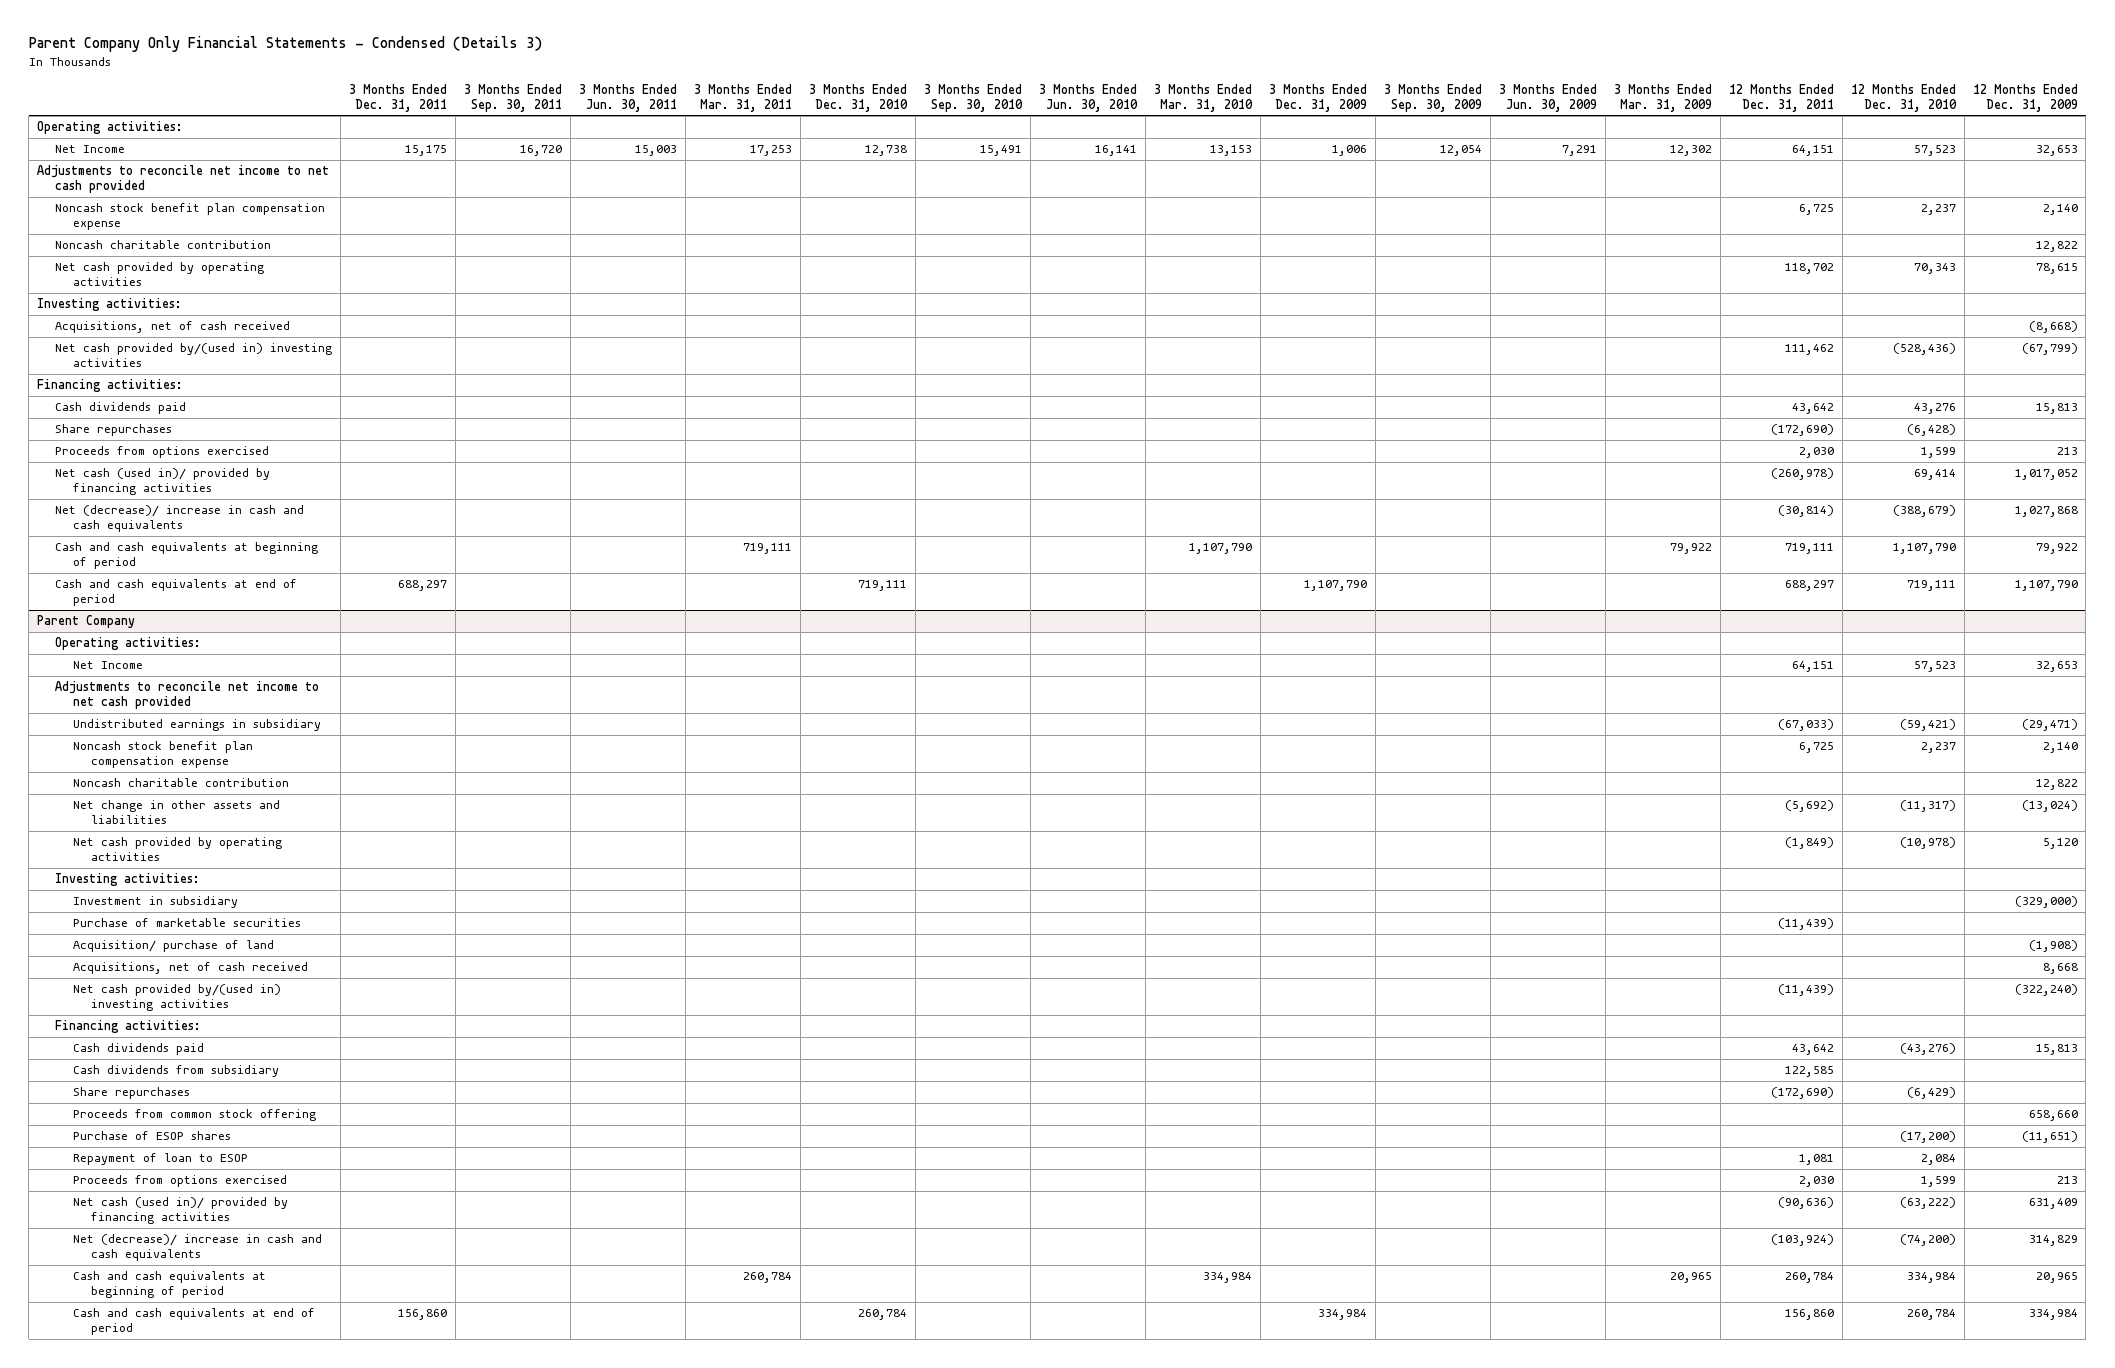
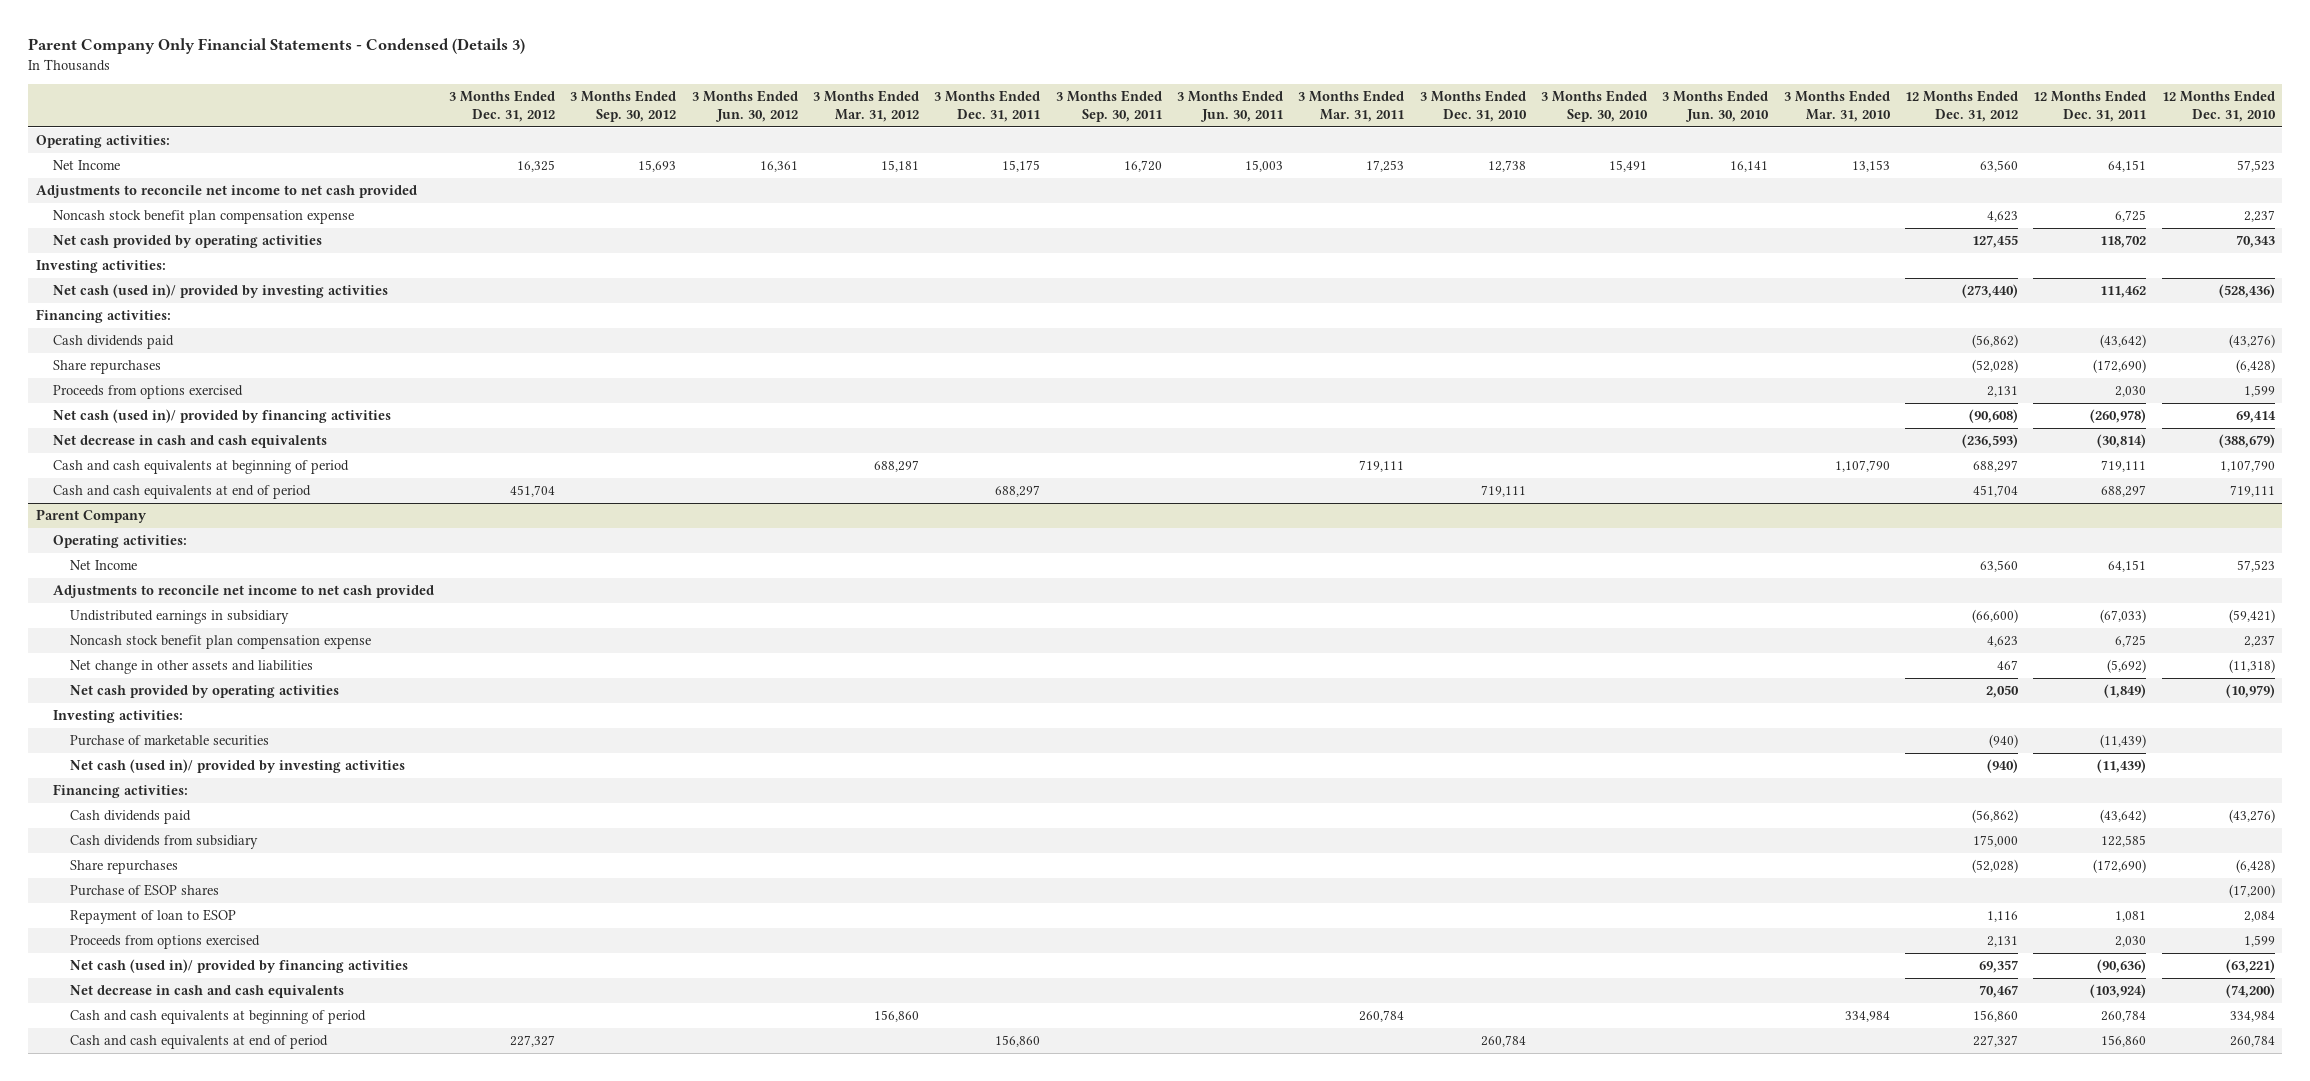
- | 3 Months Ended Dec. 31, 2011 | 3 Months Ended Sep. 30, 2011 | 3 Months Ended Jun. 30, 2011 | 3 Months Ended Mar. 31, 2011 | 3 Months Ended Dec. 31, 2010 | 3 Months Ended Sep. 30, 2010 | 3 Months Ended Jun. 30, 2010 | 3 Months Ended Mar. 31, 2010 | 3 Months Ended Dec. 31, 2009 | 3 Months Ended Sep. 30, 2009 | 3 Months Ended Jun. 30, 2009 | 3 Months Ended Mar. 31, 2009 | 12 Months Ended Dec. 31, 2011 | 12 Months Ended Dec. 31, 2010 | 12 Months Ended Dec. 31, 2009
+ | 3 Months Ended Dec. 31, 2012 | 3 Months Ended Sep. 30, 2012 | 3 Months Ended Jun. 30, 2012 | 3 Months Ended Mar. 31, 2012 | 3 Months Ended Dec. 31, 2011 | 3 Months Ended Sep. 30, 2011 | 3 Months Ended Jun. 30, 2011 | 3 Months Ended Mar. 31, 2011 | 3 Months Ended Dec. 31, 2010 | 3 Months Ended Sep. 30, 2010 | 3 Months Ended Jun. 30, 2010 | 3 Months Ended Mar. 31, 2010 | 12 Months Ended Dec. 31, 2012 | 12 Months Ended Dec. 31, 2011 | 12 Months Ended Dec. 31, 2010
- Noncash charitable contribution | | | | | | | | | | | | | | | 12,822
- Acquisitions, net of cash received | | | | | | | | | | | | | | | (8,668)
- Net cash provided by/(used in) investing activities | | | | | | | | | | | | | 111,462 | (528,436) | (67,799)
+ Net cash (used in)/ provided by investing activities | | | | | | | | | | | | | (273,440) | 111,462 | (528,436)
- Cash dividends paid | | | | | | | | | | | | | 43,642 | 43,276 | 15,813
+ Cash dividends paid | | | | | | | | | | | | | (56,862) | (43,642) | (43,276)
- Net (decrease)/ increase in cash and cash equivalents | | | | | | | | | | | | | (30,814) | (388,679) | 1,027,868
+ Net decrease in cash and cash equivalents | | | | | | | | | | | | | (236,593) | (30,814) | (388,679)
@ Parent Company
- Noncash charitable contribution | | | | | | | | | | | | | | | 12,822
- Net change in other assets and liabilities | | | | | | | | | | | | | (5,692) | (11,317) | (13,024)
- Net cash provided by operating activities | | | | | | | | | | | | | (1,849) | (10,978) | 5,120
+ Net change in other assets and liabilities | | | | | | | | | | | | | 467 | (5,692) | (11,318)
+ Net cash provided by operating activities | | | | | | | | | | | | | 2,050 | (1,849) | (10,979)
- Investment in subsidiary | | | | | | | | | | | | | | | (329,000)
- Acquisition/ purchase of land | | | | | | | | | | | | | | | (1,908)
- Acquisitions, net of cash received | | | | | | | | | | | | | | | 8,668
- Net cash provided by/(used in) investing activities | | | | | | | | | | | | | (11,439) | | (322,240)
+ Net cash (used in)/ provided by investing activities | | | | | | | | | | | | | (940) | (11,439) |
- Cash dividends paid | | | | | | | | | | | | | 43,642 | (43,276) | 15,813
+ Cash dividends paid | | | | | | | | | | | | | (56,862) | (43,642) | (43,276)
- Share repurchases | | | | | | | | | | | | | (172,690) | (6,429) |
- Proceeds from common stock offering | | | | | | | | | | | | | | | 658,660
+ Share repurchases | | | | | | | | | | | | | (52,028) | (172,690) | (6,428)
- Net cash (used in)/ provided by financing activities | | | | | | | | | | | | | (90,636) | (63,222) | 631,409
- Net (decrease)/ increase in cash and cash equivalents | | | | | | | | | | | | | (103,924) | (74,200) | 314,829
+ Net cash (used in)/ provided by financing activities | | | | | | | | | | | | | 69,357 | (90,636) | (63,221)
+ Net decrease in cash and cash equivalents | | | | | | | | | | | | | 70,467 | (103,924) | (74,200)

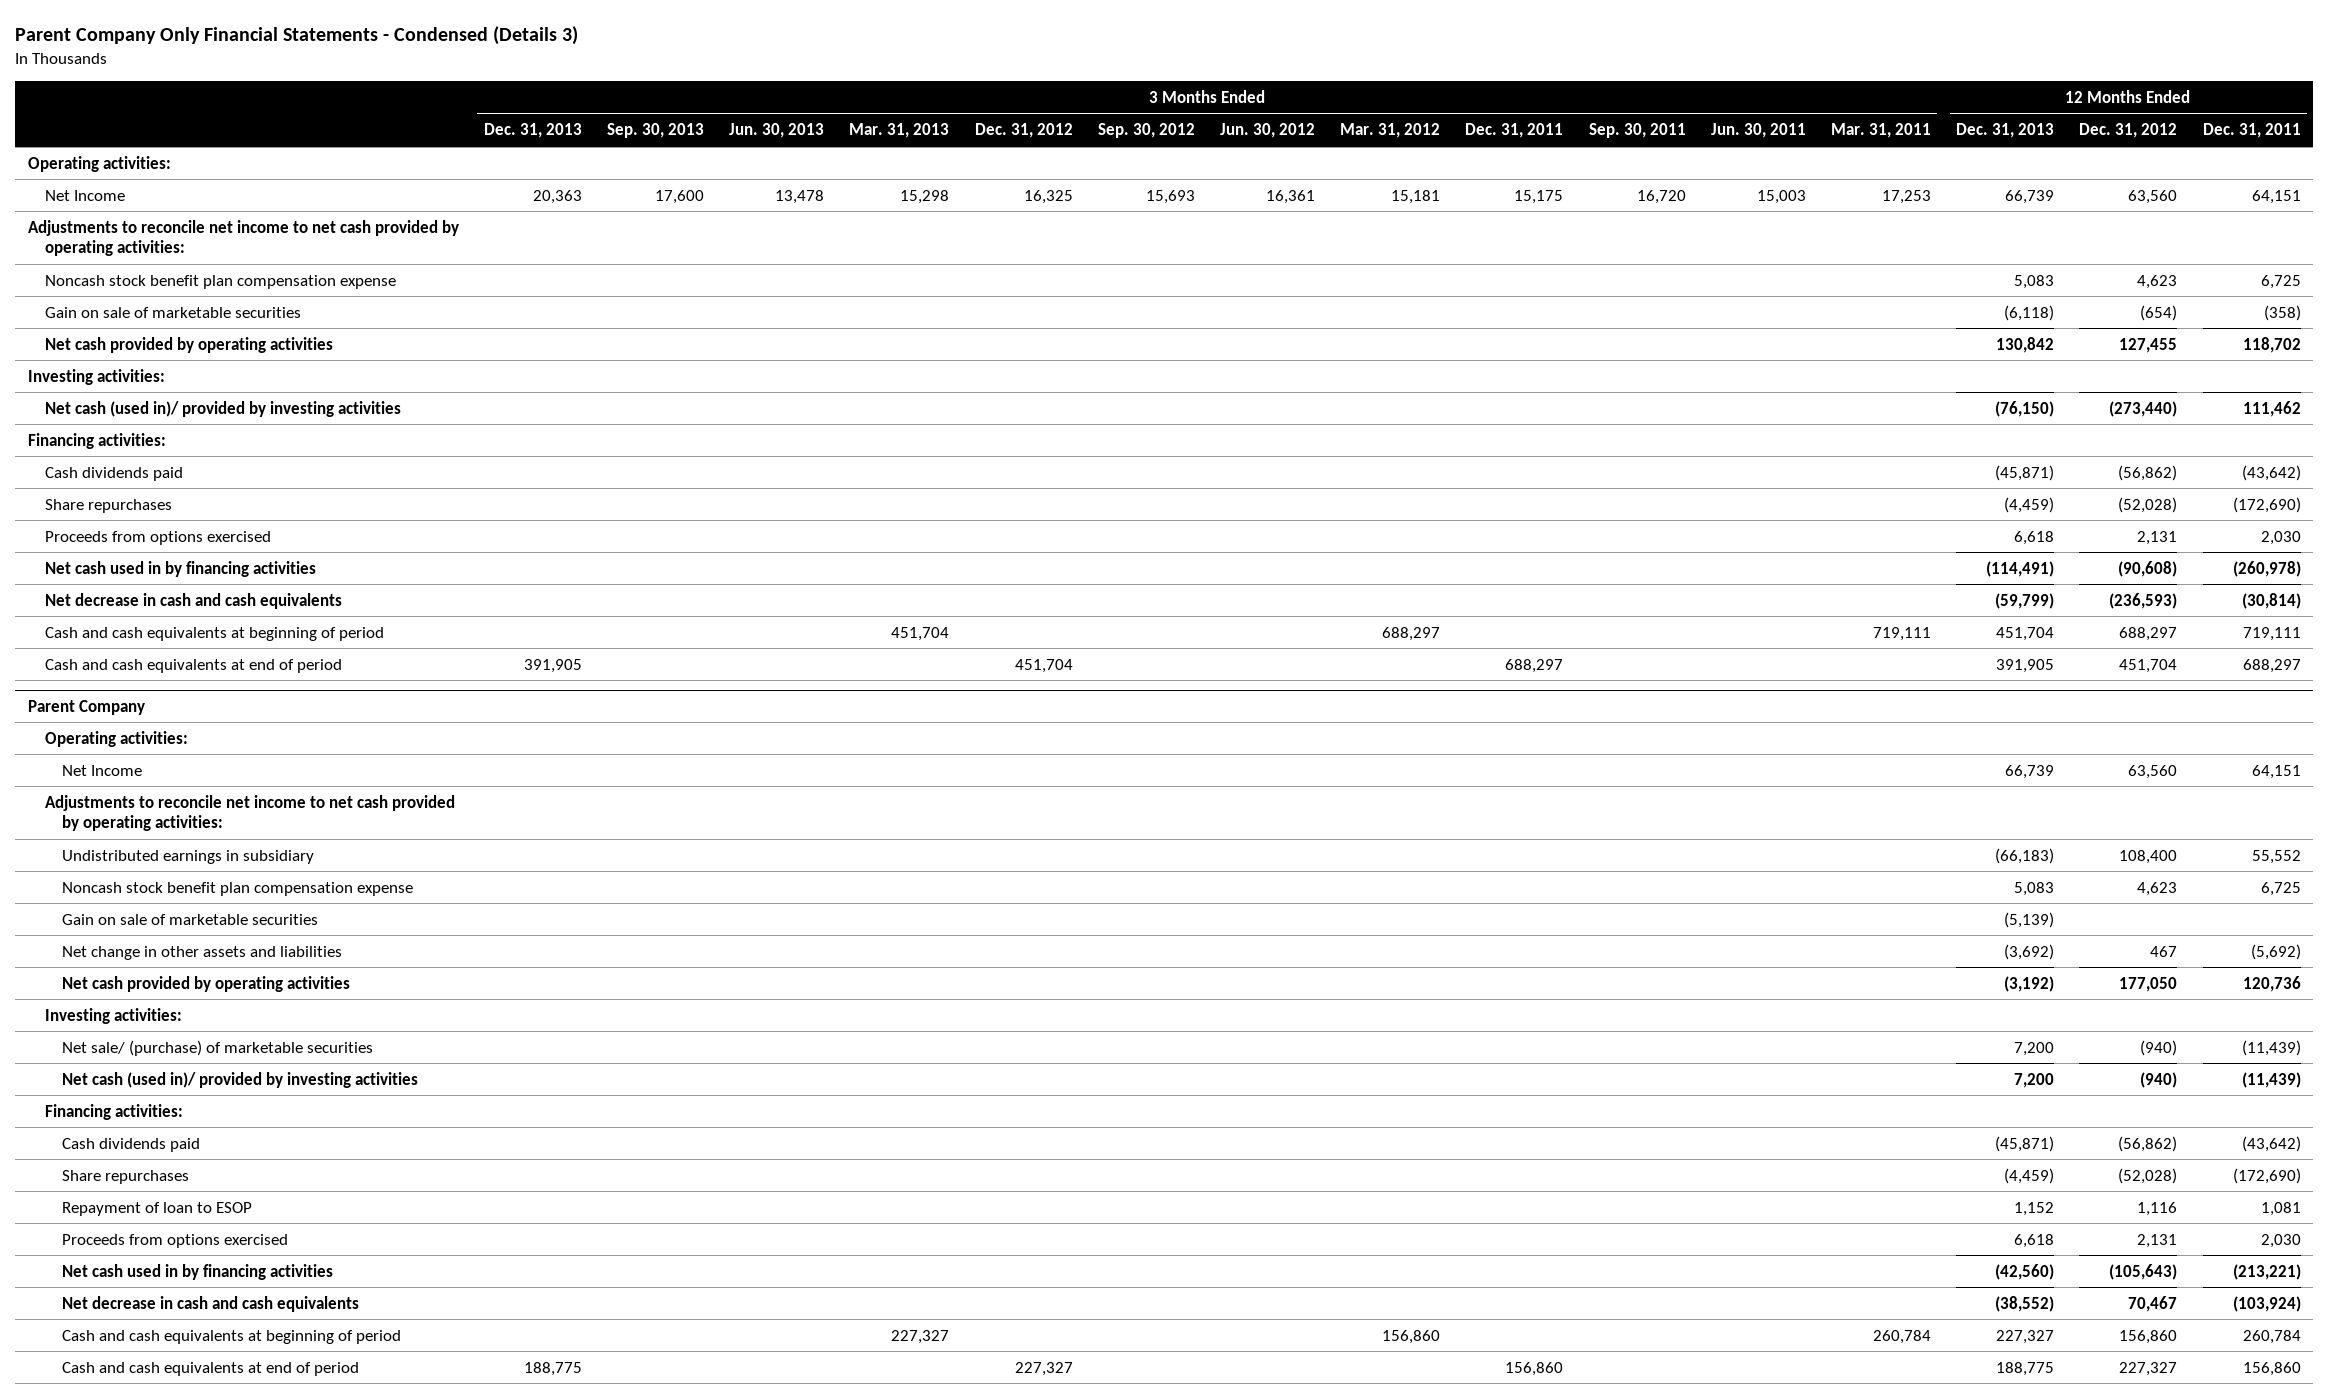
- | 3 Months Ended Dec. 31, 2012 | 3 Months Ended Sep. 30, 2012 | 3 Months Ended Jun. 30, 2012 | 3 Months Ended Mar. 31, 2012 | 3 Months Ended Dec. 31, 2011 | 3 Months Ended Sep. 30, 2011 | 3 Months Ended Jun. 30, 2011 | 3 Months Ended Mar. 31, 2011 | 3 Months Ended Dec. 31, 2010 | 3 Months Ended Sep. 30, 2010 | 3 Months Ended Jun. 30, 2010 | 3 Months Ended Mar. 31, 2010 | 12 Months Ended Dec. 31, 2012 | 12 Months Ended Dec. 31, 2011 | 12 Months Ended Dec. 31, 2010
+ | 3 Months Ended Dec. 31, 2013 | 3 Months Ended Sep. 30, 2013 | 3 Months Ended Jun. 30, 2013 | 3 Months Ended Mar. 31, 2013 | 3 Months Ended Dec. 31, 2012 | 3 Months Ended Sep. 30, 2012 | 3 Months Ended Jun. 30, 2012 | 3 Months Ended Mar. 31, 2012 | 3 Months Ended Dec. 31, 2011 | 3 Months Ended Sep. 30, 2011 | 3 Months Ended Jun. 30, 2011 | 3 Months Ended Mar. 31, 2011 | 12 Months Ended Dec. 31, 2013 | 12 Months Ended Dec. 31, 2012 | 12 Months Ended Dec. 31, 2011
- Adjustments to reconcile net income to net cash provided
+ Adjustments to reconcile net income to net cash provided by operating activities:
+ Gain on sale of marketable securities | | | | | | | | | | | | | (6,118) | (654) | (358)
- Net cash (used in)/ provided by financing activities | | | | | | | | | | | | | (90,608) | (260,978) | 69,414
+ Net cash used in by financing activities | | | | | | | | | | | | | (114,491) | (90,608) | (260,978)
@ Parent Company
- Adjustments to reconcile net income to net cash provided
- Undistributed earnings in subsidiary | | | | | | | | | | | | | (66,600) | (67,033) | (59,421)
+ Adjustments to reconcile net income to net cash provided by operating activities:
+ Undistributed earnings in subsidiary | | | | | | | | | | | | | (66,183) | 108,400 | 55,552
+ Gain on sale of marketable securities | | | | | | | | | | | | | (5,139) | |
- Net cash provided by operating activities | | | | | | | | | | | | | 2,050 | (1,849) | (10,979)
+ Net cash provided by operating activities | | | | | | | | | | | | | (3,192) | 177,050 | 120,736
- Purchase of marketable securities | | | | | | | | | | | | | (940) | (11,439) |
+ Net sale/ (purchase) of marketable securities | | | | | | | | | | | | | 7,200 | (940) | (11,439)
- Cash dividends from subsidiary | | | | | | | | | | | | | 175,000 | 122,585 |
- Purchase of ESOP shares | | | | | | | | | | | | | | | (17,200)
- Net cash (used in)/ provided by financing activities | | | | | | | | | | | | | 69,357 | (90,636) | (63,221)
+ Net cash used in by financing activities | | | | | | | | | | | | | (42,560) | (105,643) | (213,221)

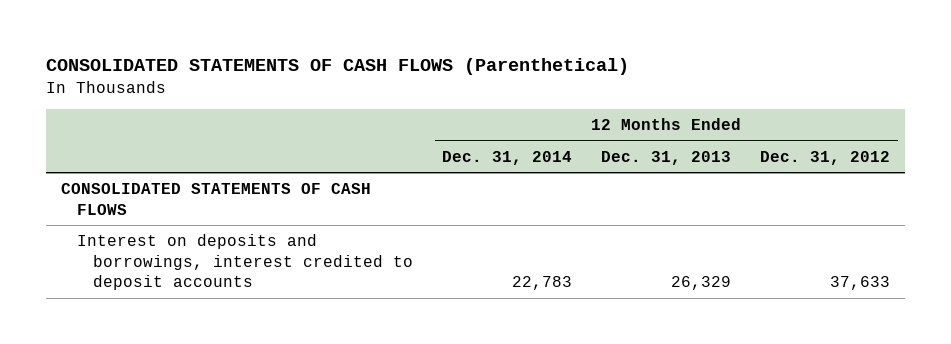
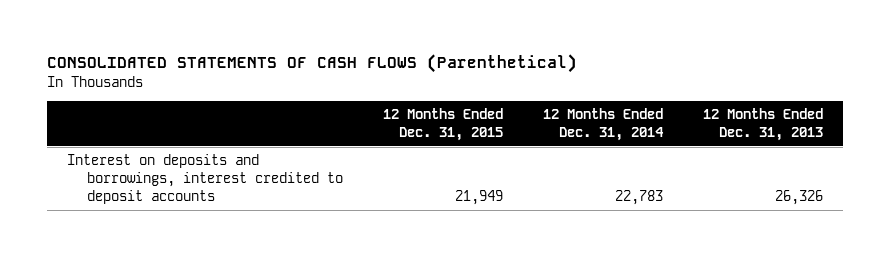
- | 12 Months Ended Dec. 31, 2014 | 12 Months Ended Dec. 31, 2013 | 12 Months Ended Dec. 31, 2012
+ | 12 Months Ended Dec. 31, 2015 | 12 Months Ended Dec. 31, 2014 | 12 Months Ended Dec. 31, 2013
- CONSOLIDATED STATEMENTS OF CASH FLOWS
- Interest on deposits and borrowings, interest credited to deposit accounts | 22,783 | 26,329 | 37,633
+ Interest on deposits and borrowings, interest credited to deposit accounts | 21,949 | 22,783 | 26,326

